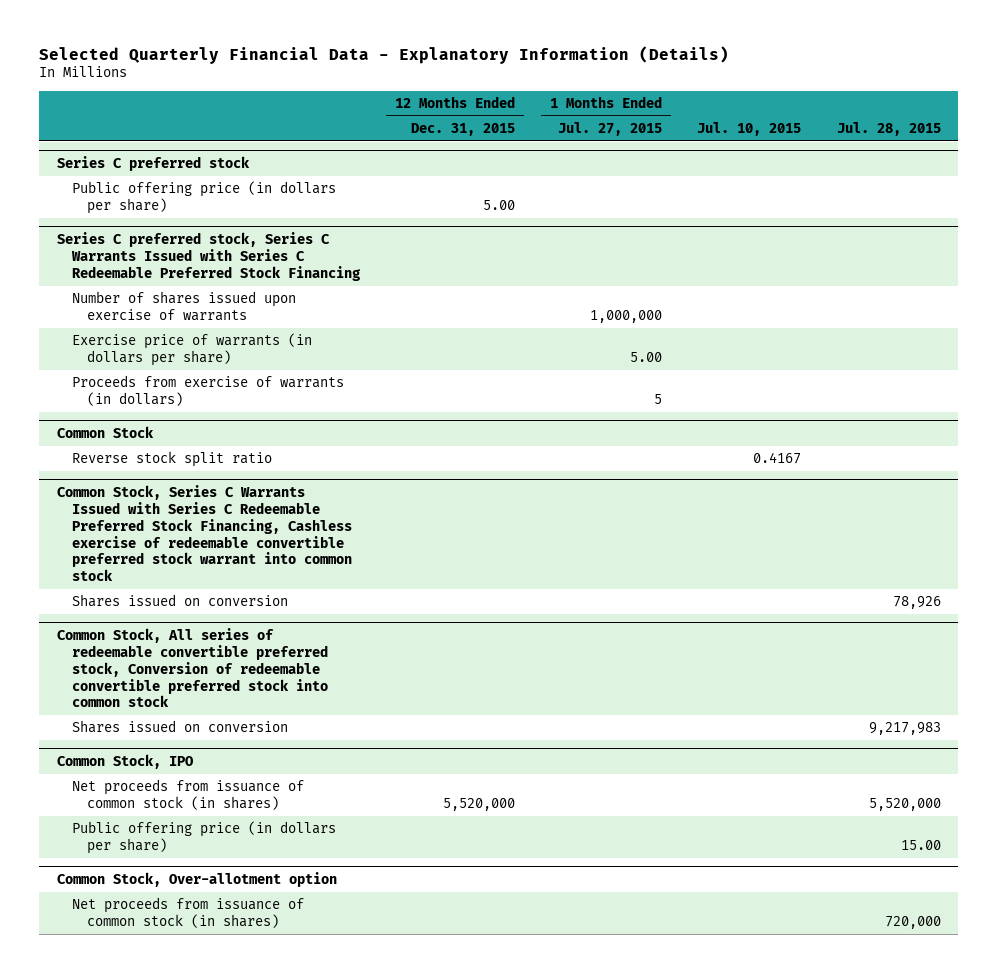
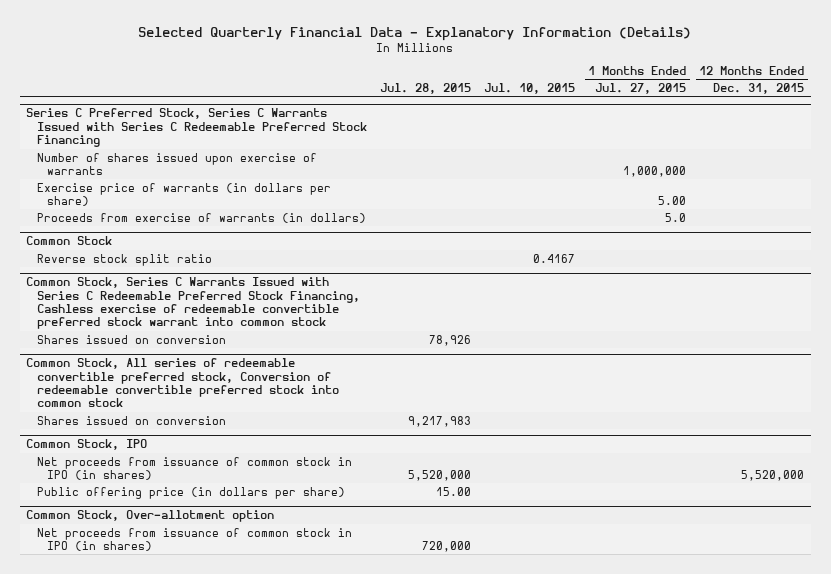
- | 12 Months Ended Dec. 31, 2015 | 1 Months Ended Jul. 27, 2015 | Jul. 10, 2015 | Jul. 28, 2015
+ | Jul. 28, 2015 | Jul. 10, 2015 | 1 Months Ended Jul. 27, 2015 | 12 Months Ended Dec. 31, 2015
- Series C preferred stock
- Public offering price (in dollars per share) | 5.00 | | |
- Series C preferred stock, Series C Warrants Issued with Series C Redeemable Preferred Stock Financing
+ Series C Preferred Stock, Series C Warrants Issued with Series C Redeemable Preferred Stock Financing
- Proceeds from exercise of warrants (in dollars) | | 5 | |
+ Proceeds from exercise of warrants (in dollars) | | | 5.0 |
@ Common Stock, IPO
- Net proceeds from issuance of common stock (in shares) | 5,520,000 | | | 5,520,000
+ Net proceeds from issuance of common stock in IPO (in shares) | 5,520,000 | | | 5,520,000
@ Common Stock, Over-allotment option
- Net proceeds from issuance of common stock (in shares) | | | | 720,000
+ Net proceeds from issuance of common stock in IPO (in shares) | 720,000 | | |

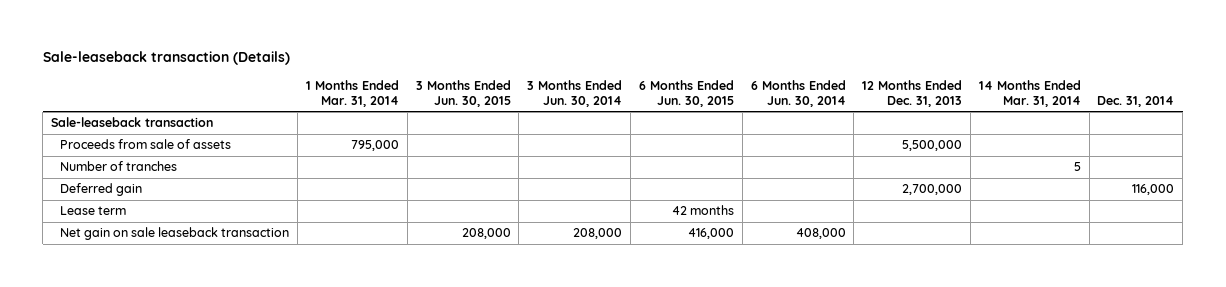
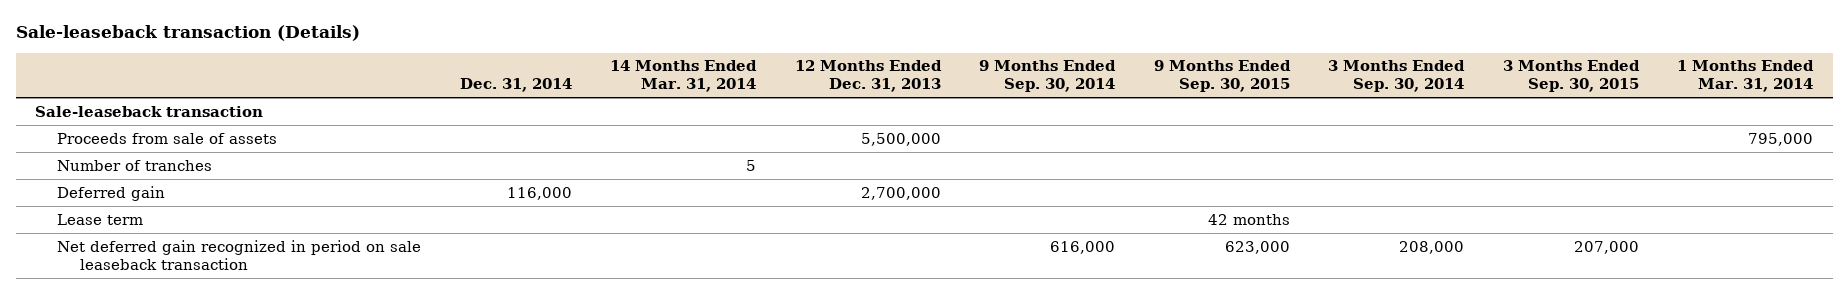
- | 1 Months Ended Mar. 31, 2014 | 3 Months Ended Jun. 30, 2015 | 3 Months Ended Jun. 30, 2014 | 6 Months Ended Jun. 30, 2015 | 6 Months Ended Jun. 30, 2014 | 12 Months Ended Dec. 31, 2013 | 14 Months Ended Mar. 31, 2014 | Dec. 31, 2014
+ | Dec. 31, 2014 | 14 Months Ended Mar. 31, 2014 | 12 Months Ended Dec. 31, 2013 | 9 Months Ended Sep. 30, 2014 | 9 Months Ended Sep. 30, 2015 | 3 Months Ended Sep. 30, 2014 | 3 Months Ended Sep. 30, 2015 | 1 Months Ended Mar. 31, 2014
- Net gain on sale leaseback transaction | | 208,000 | 208,000 | 416,000 | 408,000 | | |
+ Net deferred gain recognized in period on sale leaseback transaction | | | | 616,000 | 623,000 | 208,000 | 207,000 |

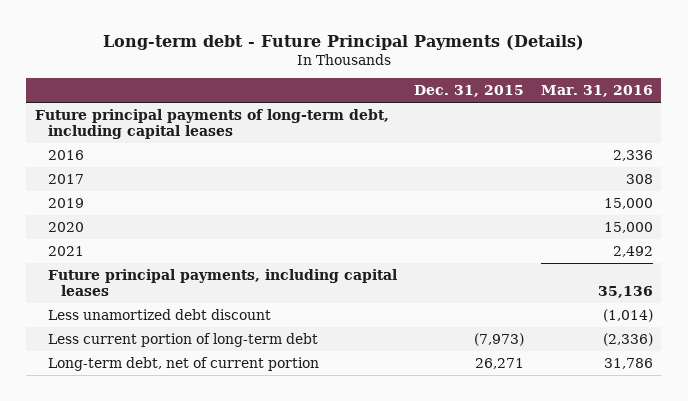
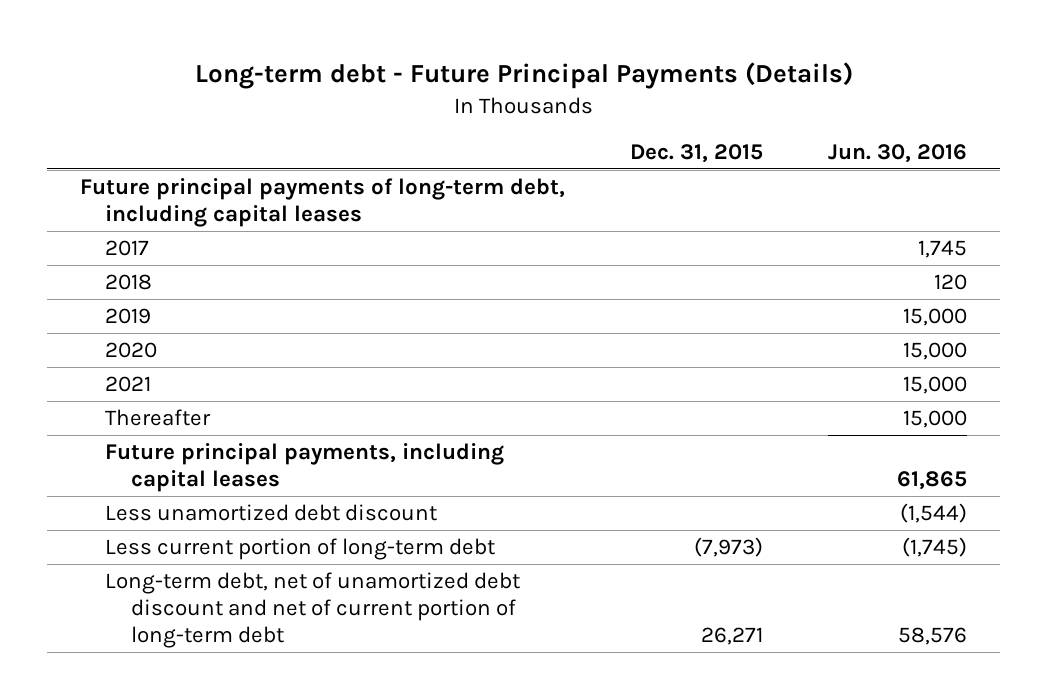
- | Dec. 31, 2015 | Mar. 31, 2016
+ | Dec. 31, 2015 | Jun. 30, 2016
- 2016 | | 2,336
+ 2018 | | 120
+ Thereafter | | 15,000
- Long-term debt, net of current portion | 26,271 | 31,786
+ Long-term debt, net of unamortized debt discount and net of current portion of long-term debt | 26,271 | 58,576

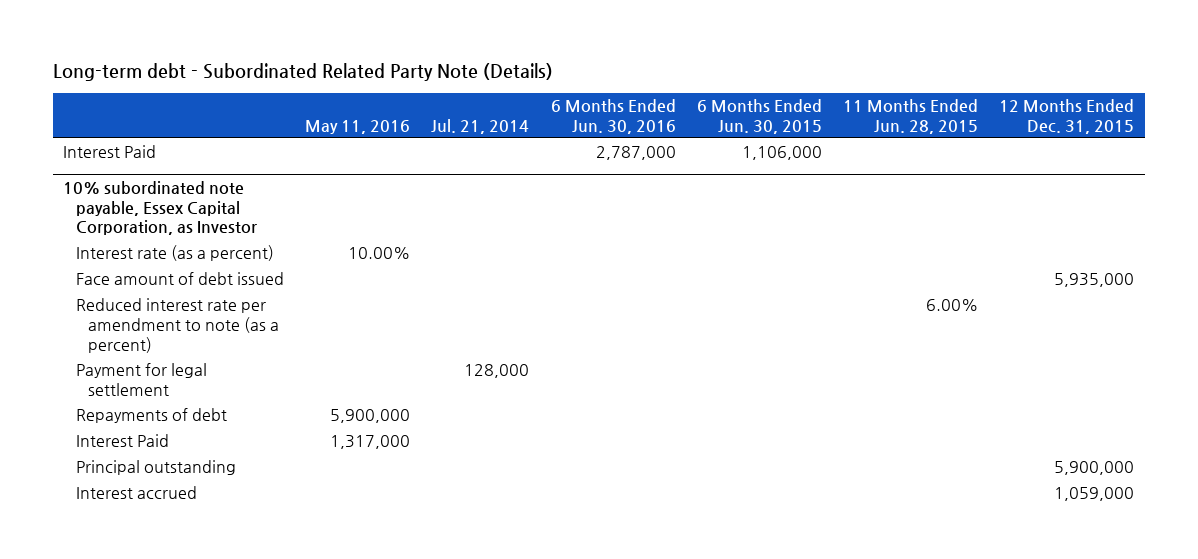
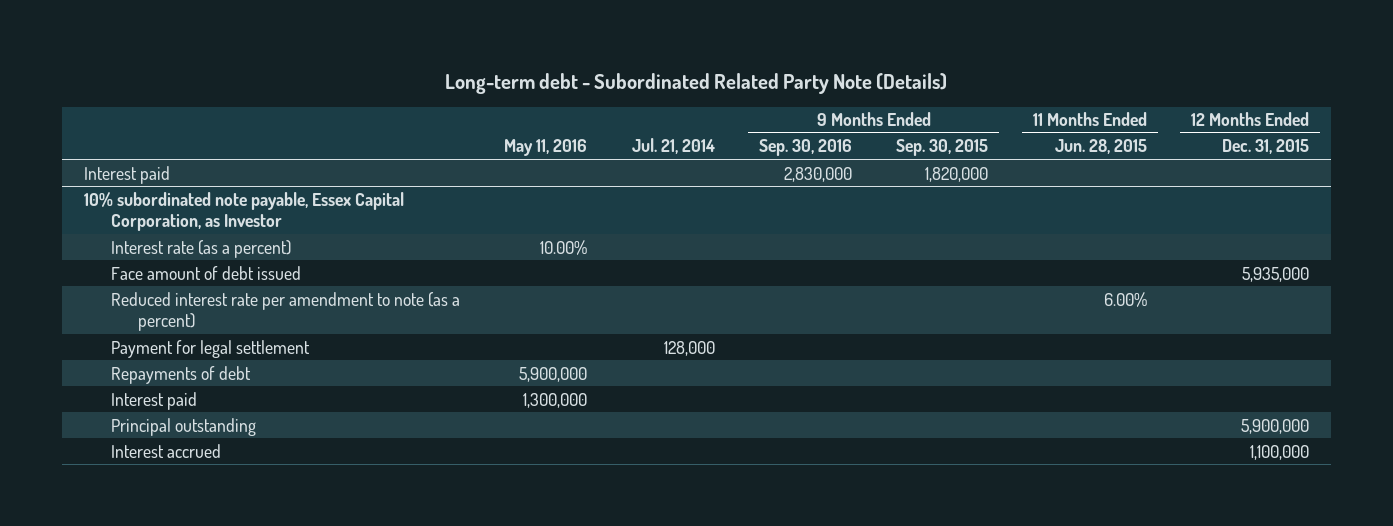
- | May 11, 2016 | Jul. 21, 2014 | 6 Months Ended Jun. 30, 2016 | 6 Months Ended Jun. 30, 2015 | 11 Months Ended Jun. 28, 2015 | 12 Months Ended Dec. 31, 2015
+ | May 11, 2016 | Jul. 21, 2014 | 9 Months Ended Sep. 30, 2016 | 9 Months Ended Sep. 30, 2015 | 11 Months Ended Jun. 28, 2015 | 12 Months Ended Dec. 31, 2015
- Interest Paid | | | 2,787,000 | 1,106,000 | |
+ Interest paid | | | 2,830,000 | 1,820,000 | |
@ 10% subordinated note payable, Essex Capital Corporation, as Investor
- Interest Paid | 1,317,000 | | | | |
+ Interest paid | 1,300,000 | | | | |
- Interest accrued | | | | | | 1,059,000
+ Interest accrued | | | | | | 1,100,000

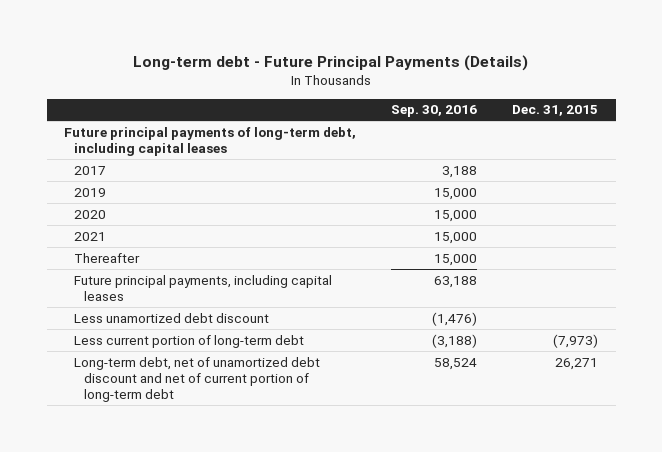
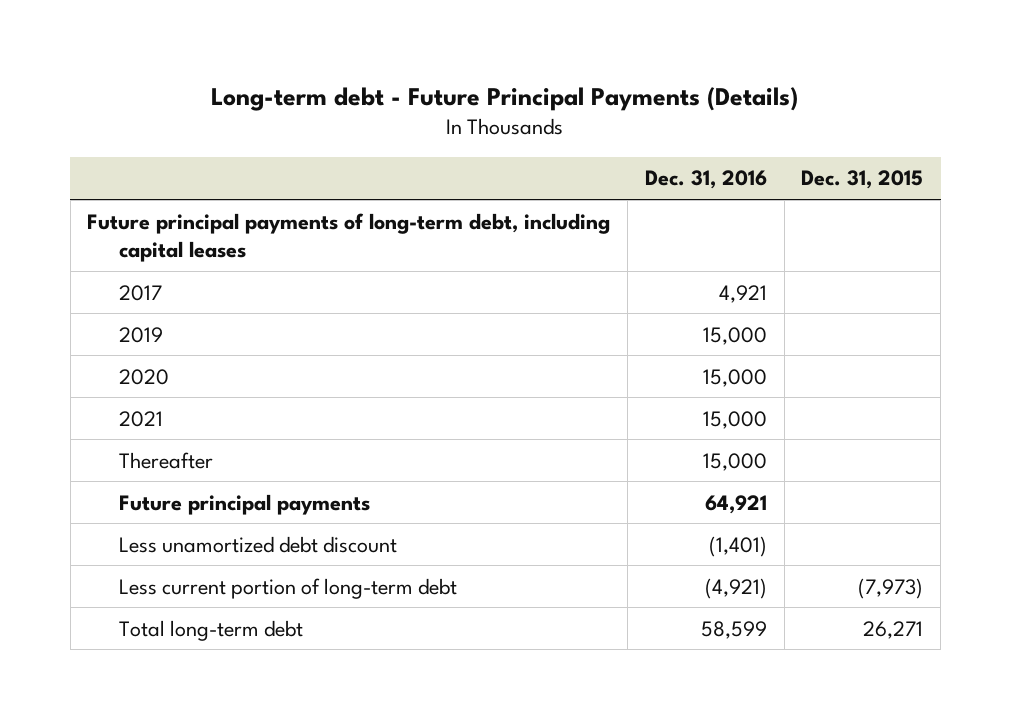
- | Sep. 30, 2016 | Dec. 31, 2015
+ | Dec. 31, 2016 | Dec. 31, 2015
- Future principal payments, including capital leases | 63,188 |
+ Future principal payments | 64,921 |
- Long-term debt, net of unamortized debt discount and net of current portion of long-term debt | 58,524 | 26,271
+ Total long-term debt | 58,599 | 26,271

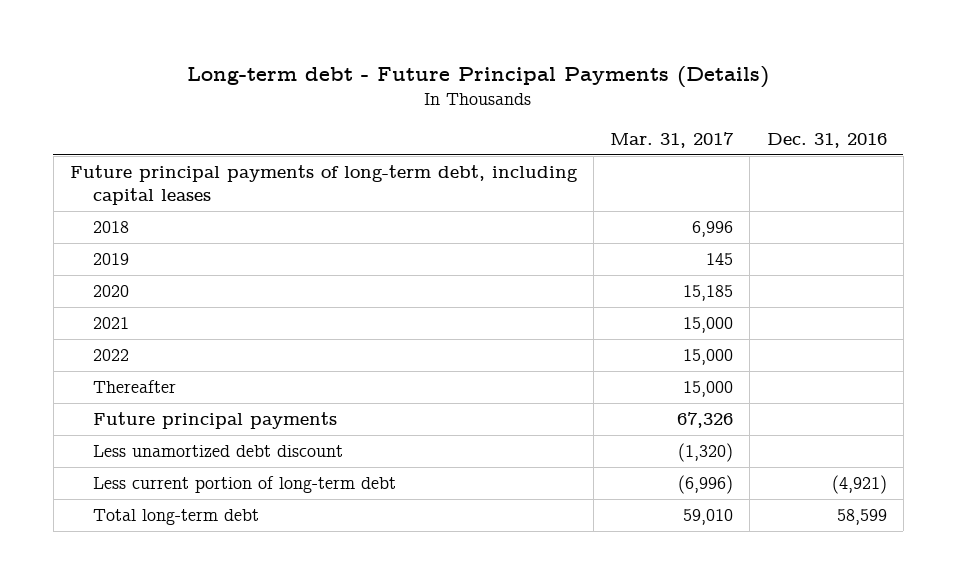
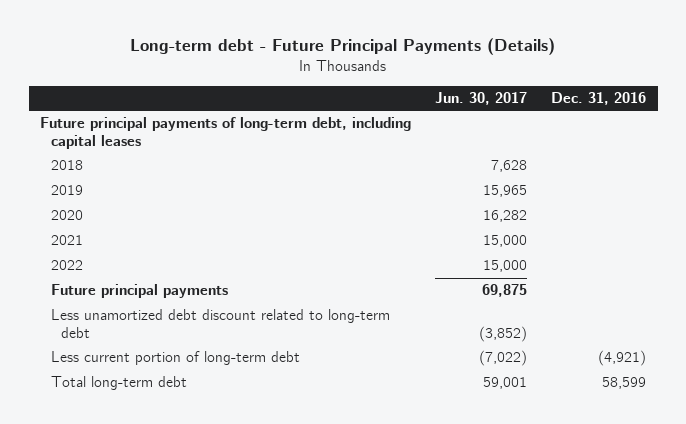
- | Mar. 31, 2017 | Dec. 31, 2016
+ | Jun. 30, 2017 | Dec. 31, 2016
- Thereafter | 15,000 |
- Less unamortized debt discount | (1,320) |
+ Less unamortized debt discount related to long-term debt | (3,852) |

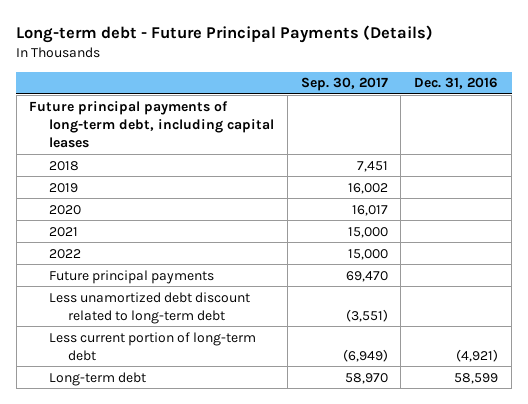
- | Jun. 30, 2017 | Dec. 31, 2016
+ | Sep. 30, 2017 | Dec. 31, 2016
- Total long-term debt | 59,001 | 58,599
+ Long-term debt | 58,970 | 58,599

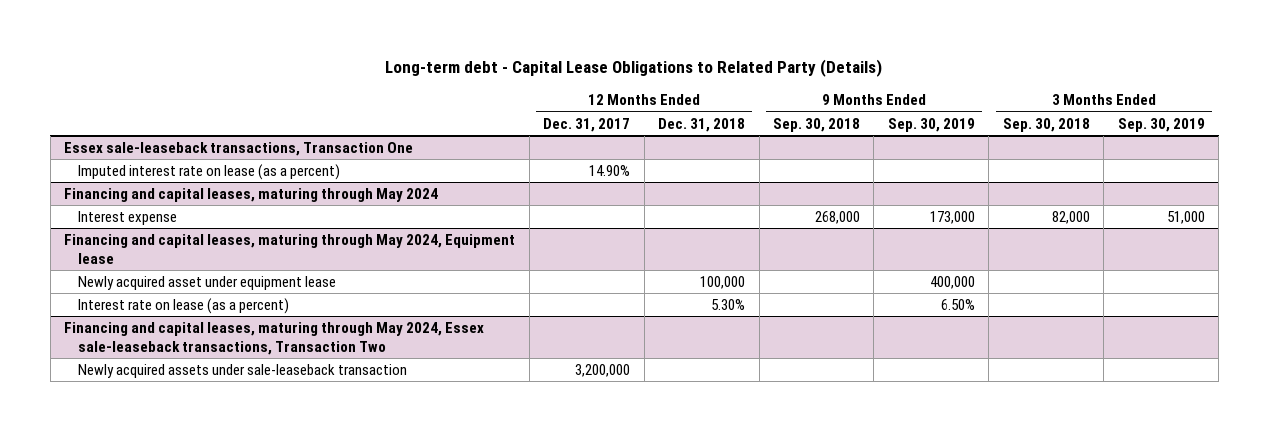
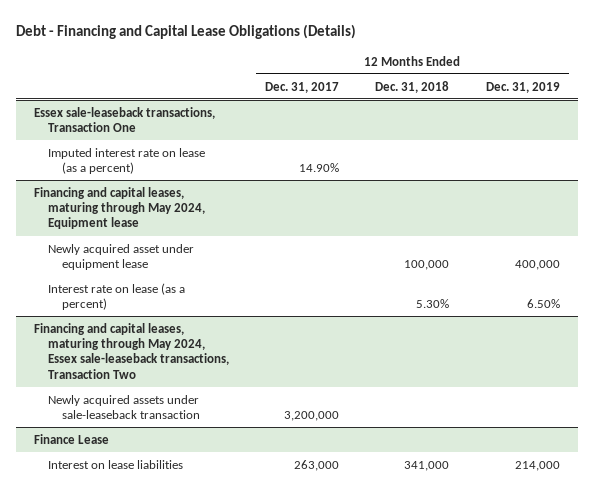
- Long-term debt - Capital Lease Obligations to Related Party (Details)
+ Debt - Financing and Capital Lease Obligations (Details)
- | 12 Months Ended Dec. 31, 2017 | 12 Months Ended Dec. 31, 2018 | 9 Months Ended Sep. 30, 2018 | 9 Months Ended Sep. 30, 2019 | 3 Months Ended Sep. 30, 2018 | 3 Months Ended Sep. 30, 2019
+ | 12 Months Ended Dec. 31, 2017 | 12 Months Ended Dec. 31, 2018 | 12 Months Ended Dec. 31, 2019
- Financing and capital leases, maturing through May 2024
- Interest expense | | | 268,000 | 173,000 | 82,000 | 51,000
+ Finance Lease
+ Interest on lease liabilities | 263,000 | 341,000 | 214,000

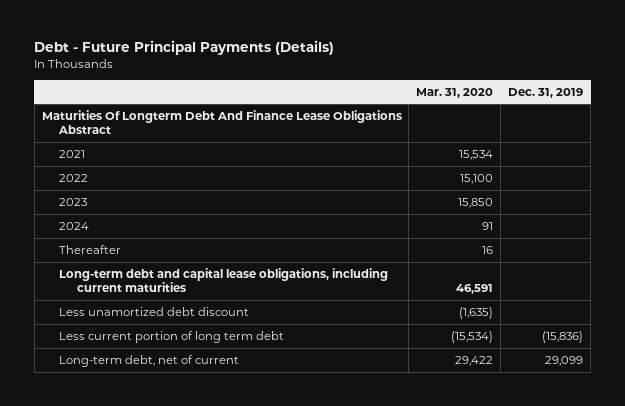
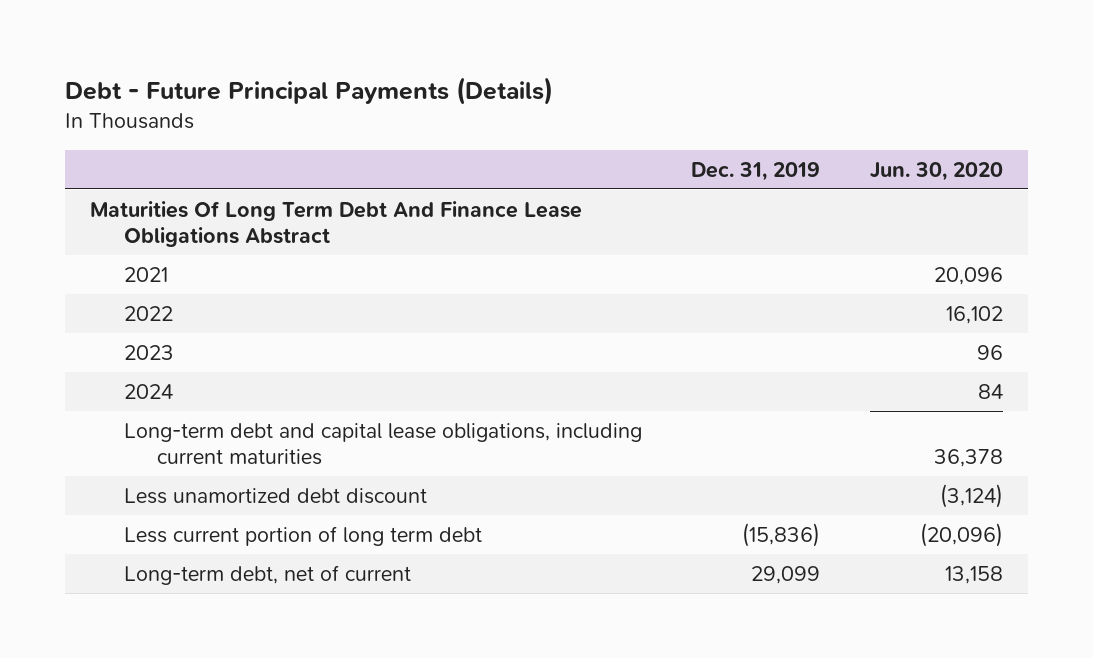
- | Mar. 31, 2020 | Dec. 31, 2019
+ | Dec. 31, 2019 | Jun. 30, 2020
- Maturities Of Longterm Debt And Finance Lease Obligations Abstract
+ Maturities Of Long Term Debt And Finance Lease Obligations Abstract
- Thereafter | 16 |

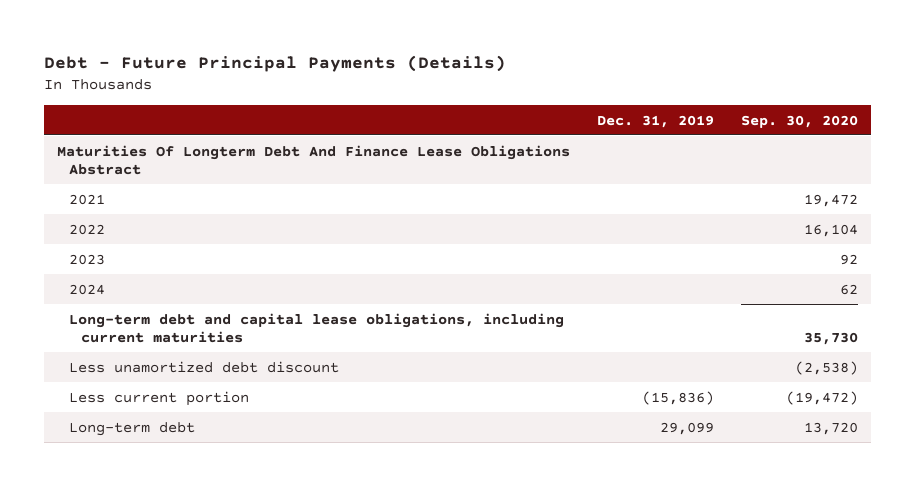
- | Dec. 31, 2019 | Jun. 30, 2020
+ | Dec. 31, 2019 | Sep. 30, 2020
- Maturities Of Long Term Debt And Finance Lease Obligations Abstract
+ Maturities Of Longterm Debt And Finance Lease Obligations Abstract
- Less current portion of long term debt | (15,836) | (20,096)
- Long-term debt, net of current | 29,099 | 13,158
+ Less current portion | (15,836) | (19,472)
+ Long-term debt | 29,099 | 13,720

